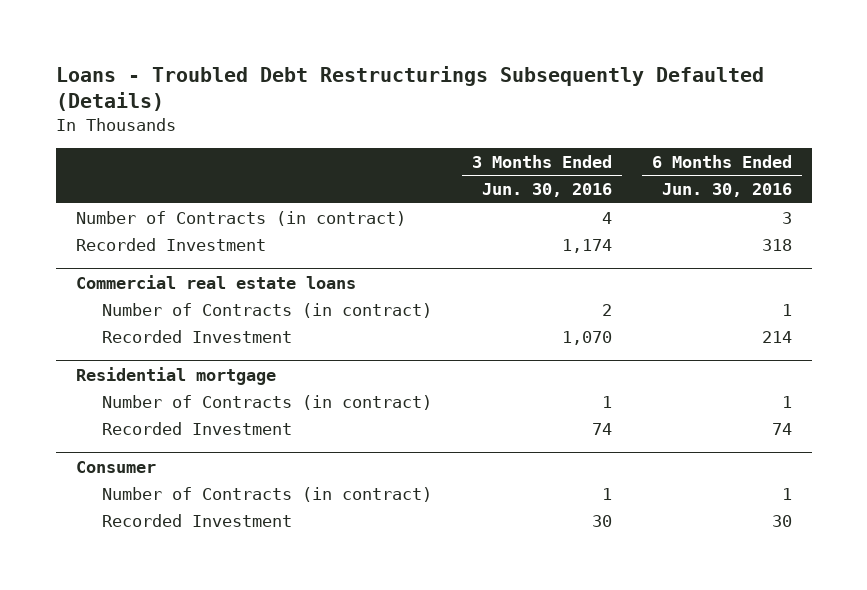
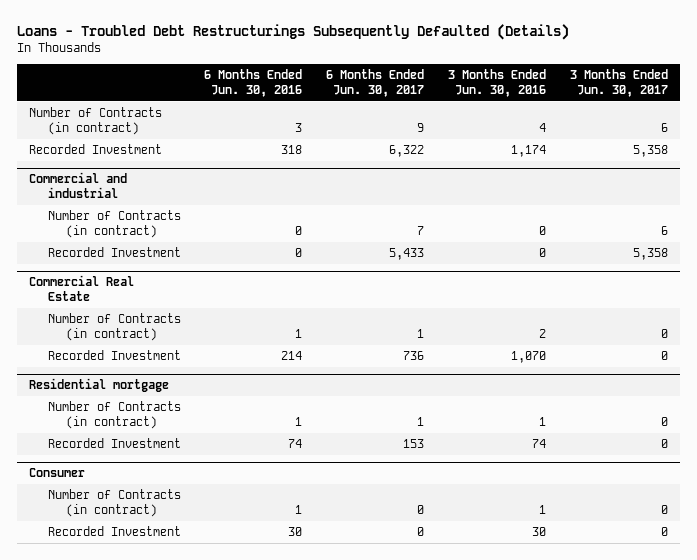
- | 3 Months Ended Jun. 30, 2016 | 6 Months Ended Jun. 30, 2016
+ | 6 Months Ended Jun. 30, 2016 | 6 Months Ended Jun. 30, 2017 | 3 Months Ended Jun. 30, 2016 | 3 Months Ended Jun. 30, 2017
- Commercial real estate loans
+ Commercial and industrial
+ Number of Contracts (in contract) | 0 | 7 | 0 | 6
+ Recorded Investment | 0 | 5,433 | 0 | 5,358
+ Commercial Real Estate

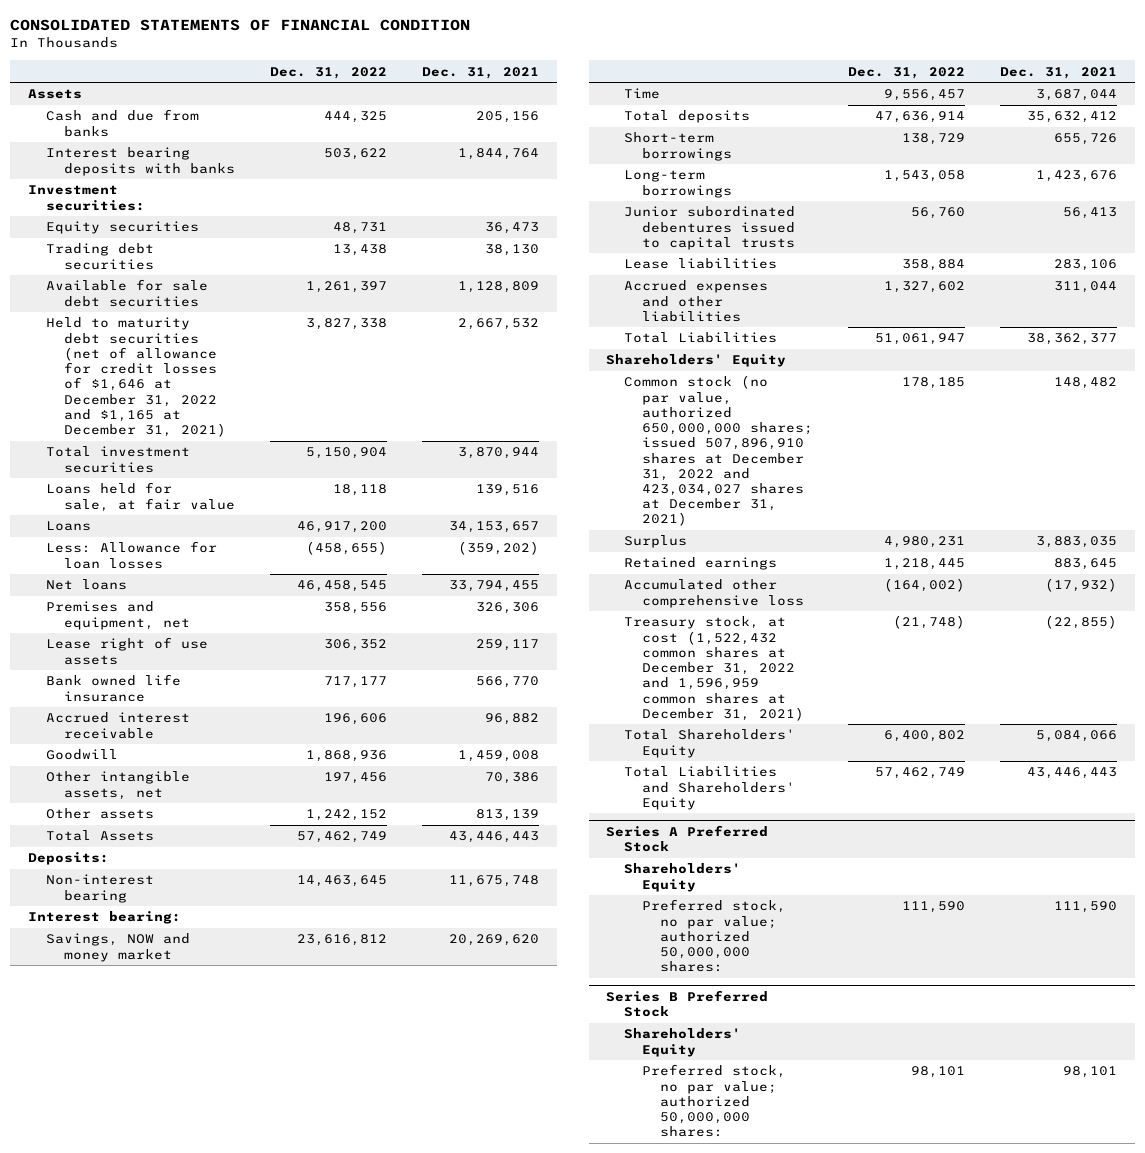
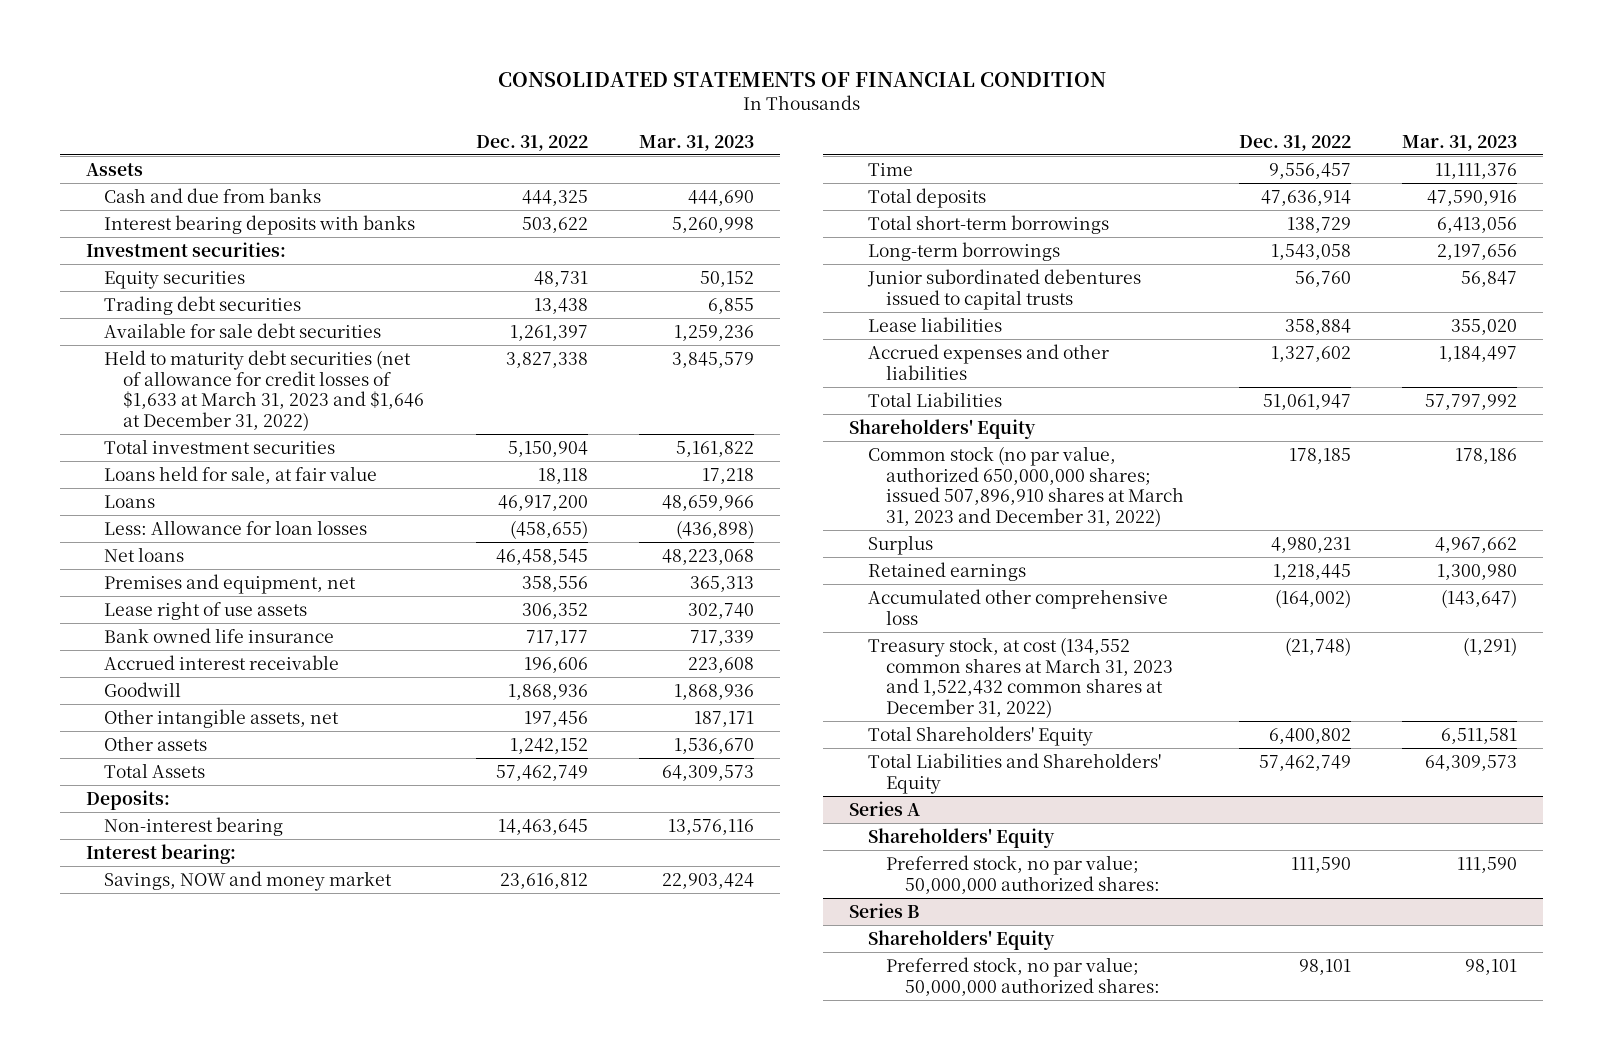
- | Dec. 31, 2022 | Dec. 31, 2021
+ | Dec. 31, 2022 | Mar. 31, 2023
- Held to maturity debt securities (net of allowance for credit losses of $1,646 at December 31, 2022 and $1,165 at December 31, 2021) | 3,827,338 | 2,667,532
+ Held to maturity debt securities (net of allowance for credit losses of $1,633 at March 31, 2023 and $1,646 at December 31, 2022) | 3,827,338 | 3,845,579
- Short-term borrowings | 138,729 | 655,726
+ Total short-term borrowings | 138,729 | 6,413,056
- Common stock (no par value, authorized 650,000,000 shares; issued 507,896,910 shares at December 31, 2022 and 423,034,027 shares at December 31, 2021) | 178,185 | 148,482
+ Common stock (no par value, authorized 650,000,000 shares; issued 507,896,910 shares at March 31, 2023 and December 31, 2022) | 178,185 | 178,186
- Treasury stock, at cost (1,522,432 common shares at December 31, 2022 and 1,596,959 common shares at December 31, 2021) | (21,748) | (22,855)
+ Treasury stock, at cost (134,552 common shares at March 31, 2023 and 1,522,432 common shares at December 31, 2022) | (21,748) | (1,291)
- Series A Preferred Stock
+ Series A
- Preferred stock, no par value; authorized 50,000,000 shares: | 111,590 | 111,590
- Series B Preferred Stock
+ Preferred stock, no par value; 50,000,000 authorized shares: | 111,590 | 111,590
+ Series B
- Preferred stock, no par value; authorized 50,000,000 shares: | 98,101 | 98,101
+ Preferred stock, no par value; 50,000,000 authorized shares: | 98,101 | 98,101

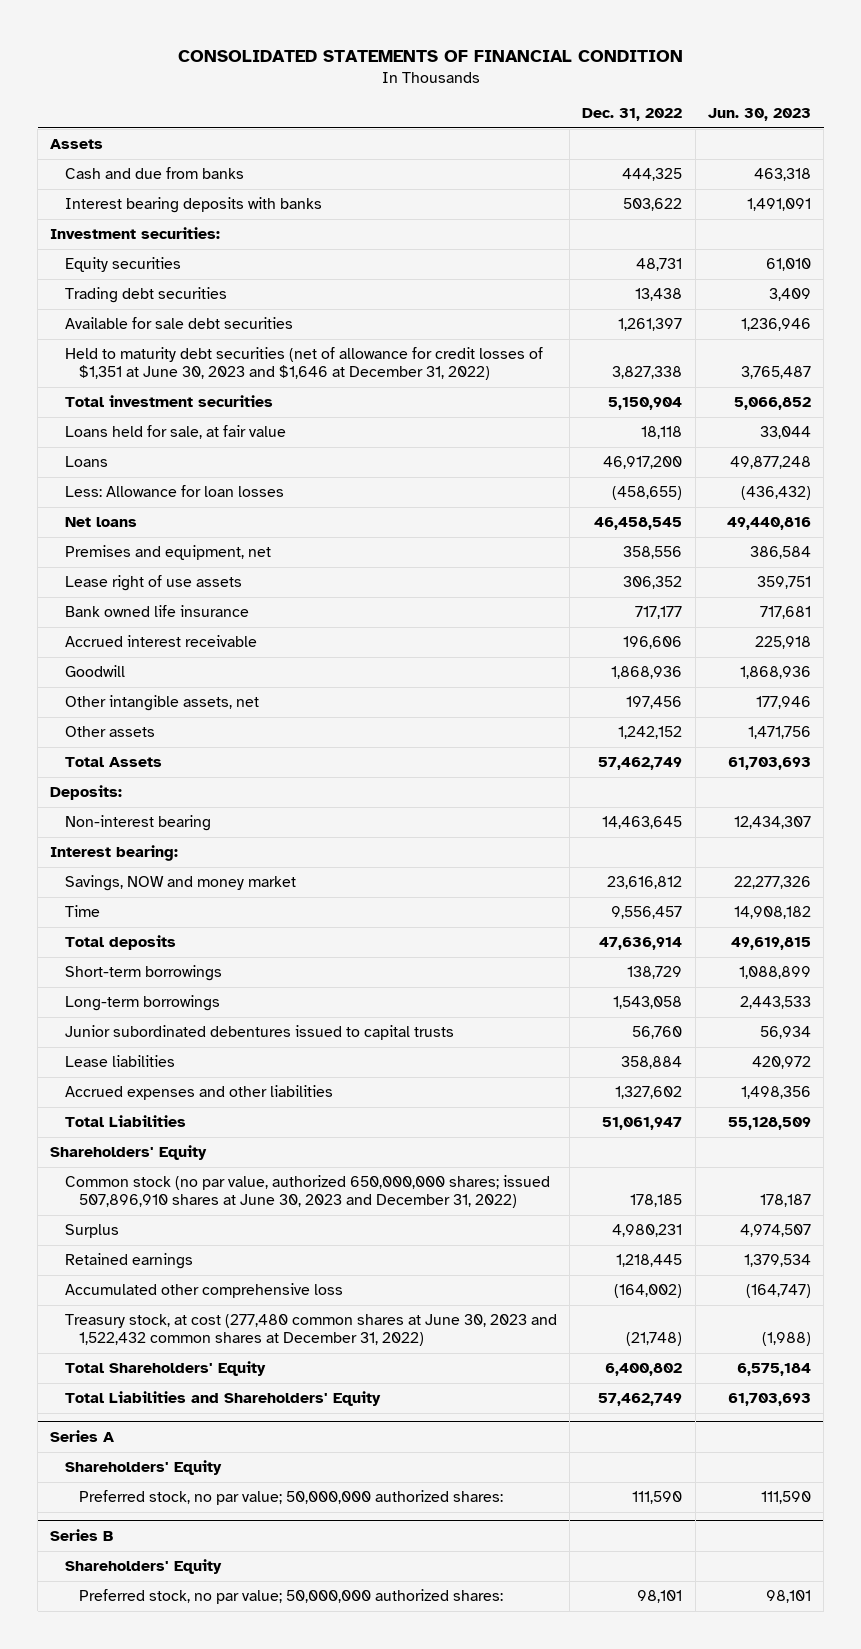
- | Dec. 31, 2022 | Mar. 31, 2023
+ | Dec. 31, 2022 | Jun. 30, 2023
- Held to maturity debt securities (net of allowance for credit losses of $1,633 at March 31, 2023 and $1,646 at December 31, 2022) | 3,827,338 | 3,845,579
+ Held to maturity debt securities (net of allowance for credit losses of $1,351 at June 30, 2023 and $1,646 at December 31, 2022) | 3,827,338 | 3,765,487
- Total short-term borrowings | 138,729 | 6,413,056
+ Short-term borrowings | 138,729 | 1,088,899
- Common stock (no par value, authorized 650,000,000 shares; issued 507,896,910 shares at March 31, 2023 and December 31, 2022) | 178,185 | 178,186
+ Common stock (no par value, authorized 650,000,000 shares; issued 507,896,910 shares at June 30, 2023 and December 31, 2022) | 178,185 | 178,187
- Treasury stock, at cost (134,552 common shares at March 31, 2023 and 1,522,432 common shares at December 31, 2022) | (21,748) | (1,291)
+ Treasury stock, at cost (277,480 common shares at June 30, 2023 and 1,522,432 common shares at December 31, 2022) | (21,748) | (1,988)

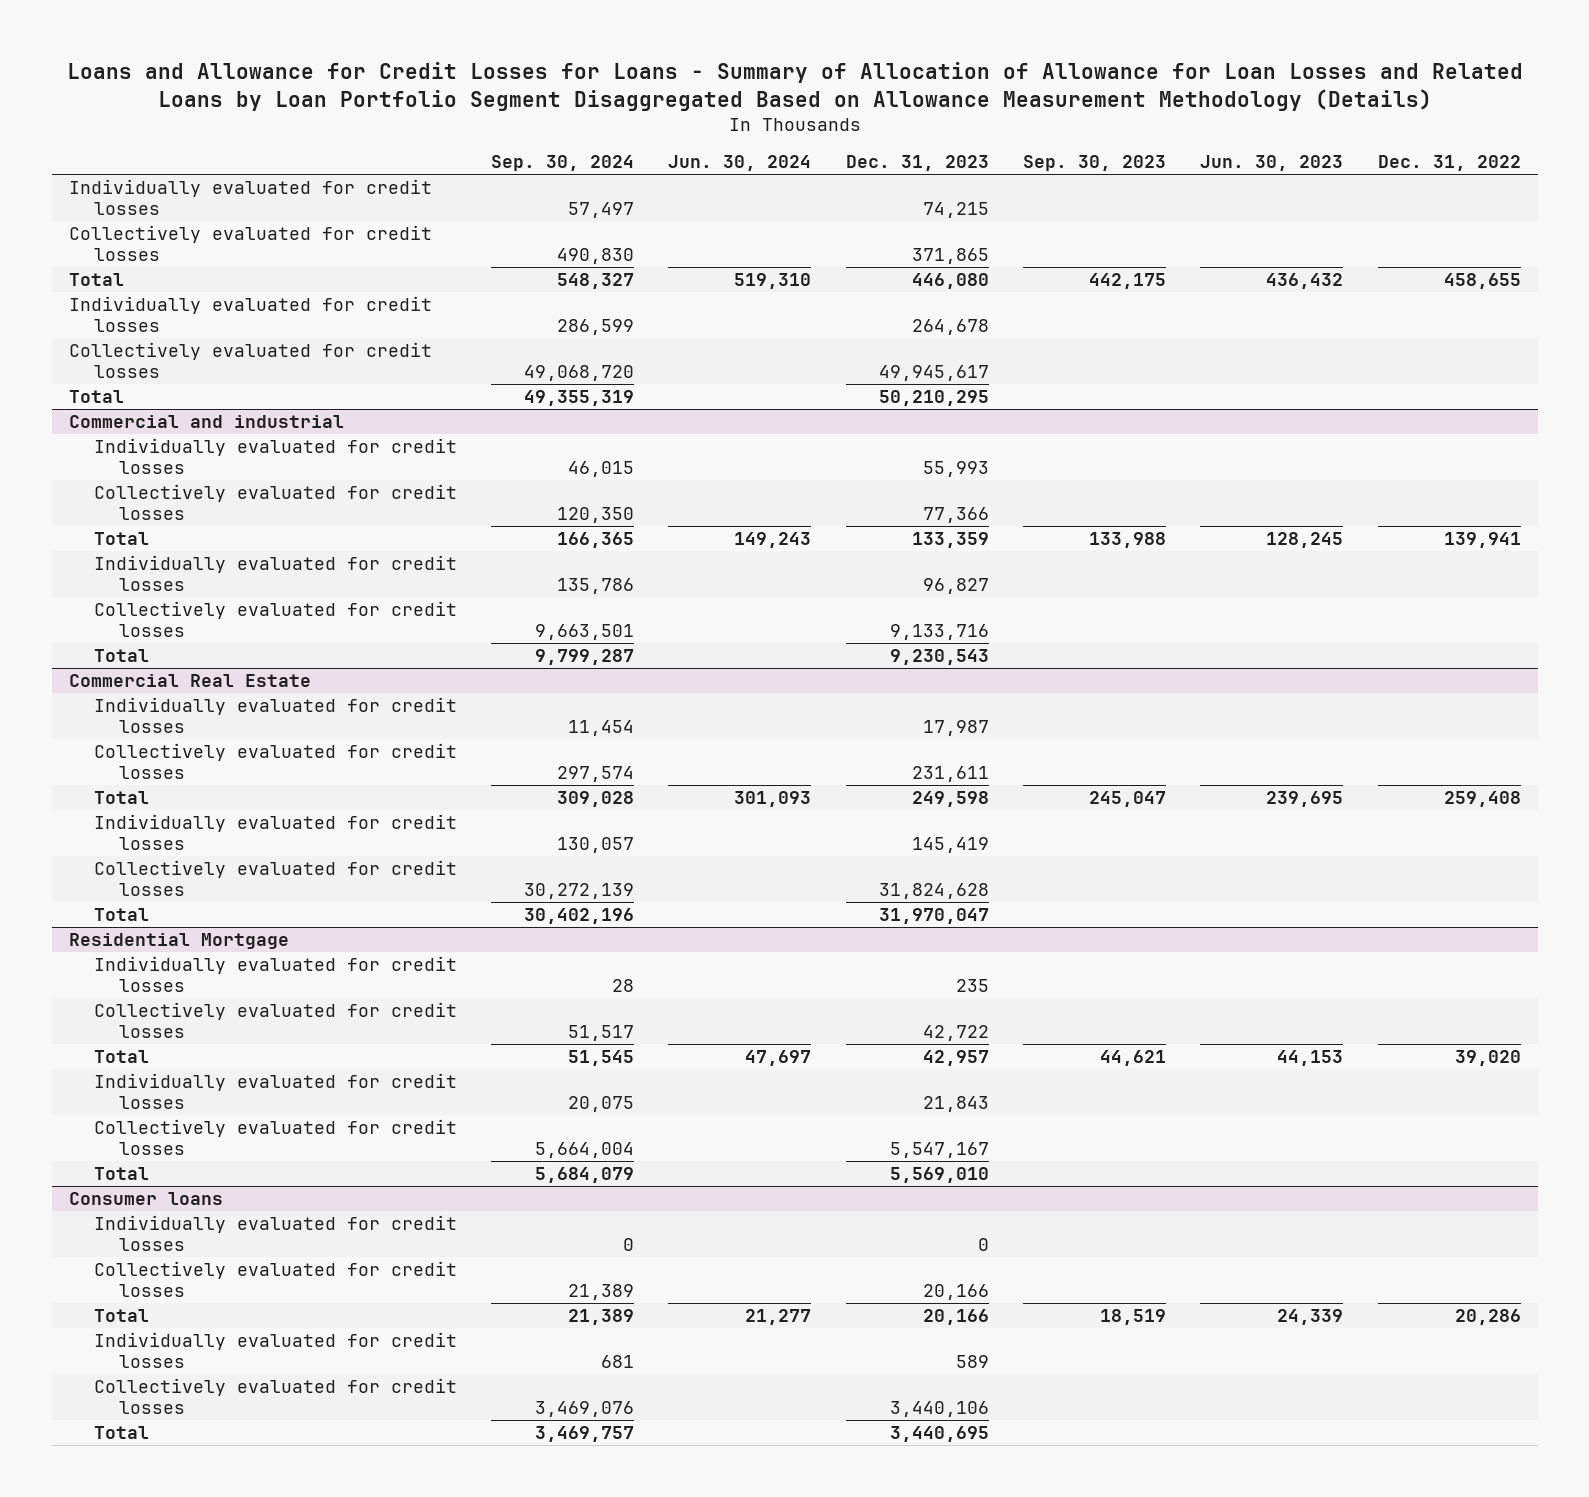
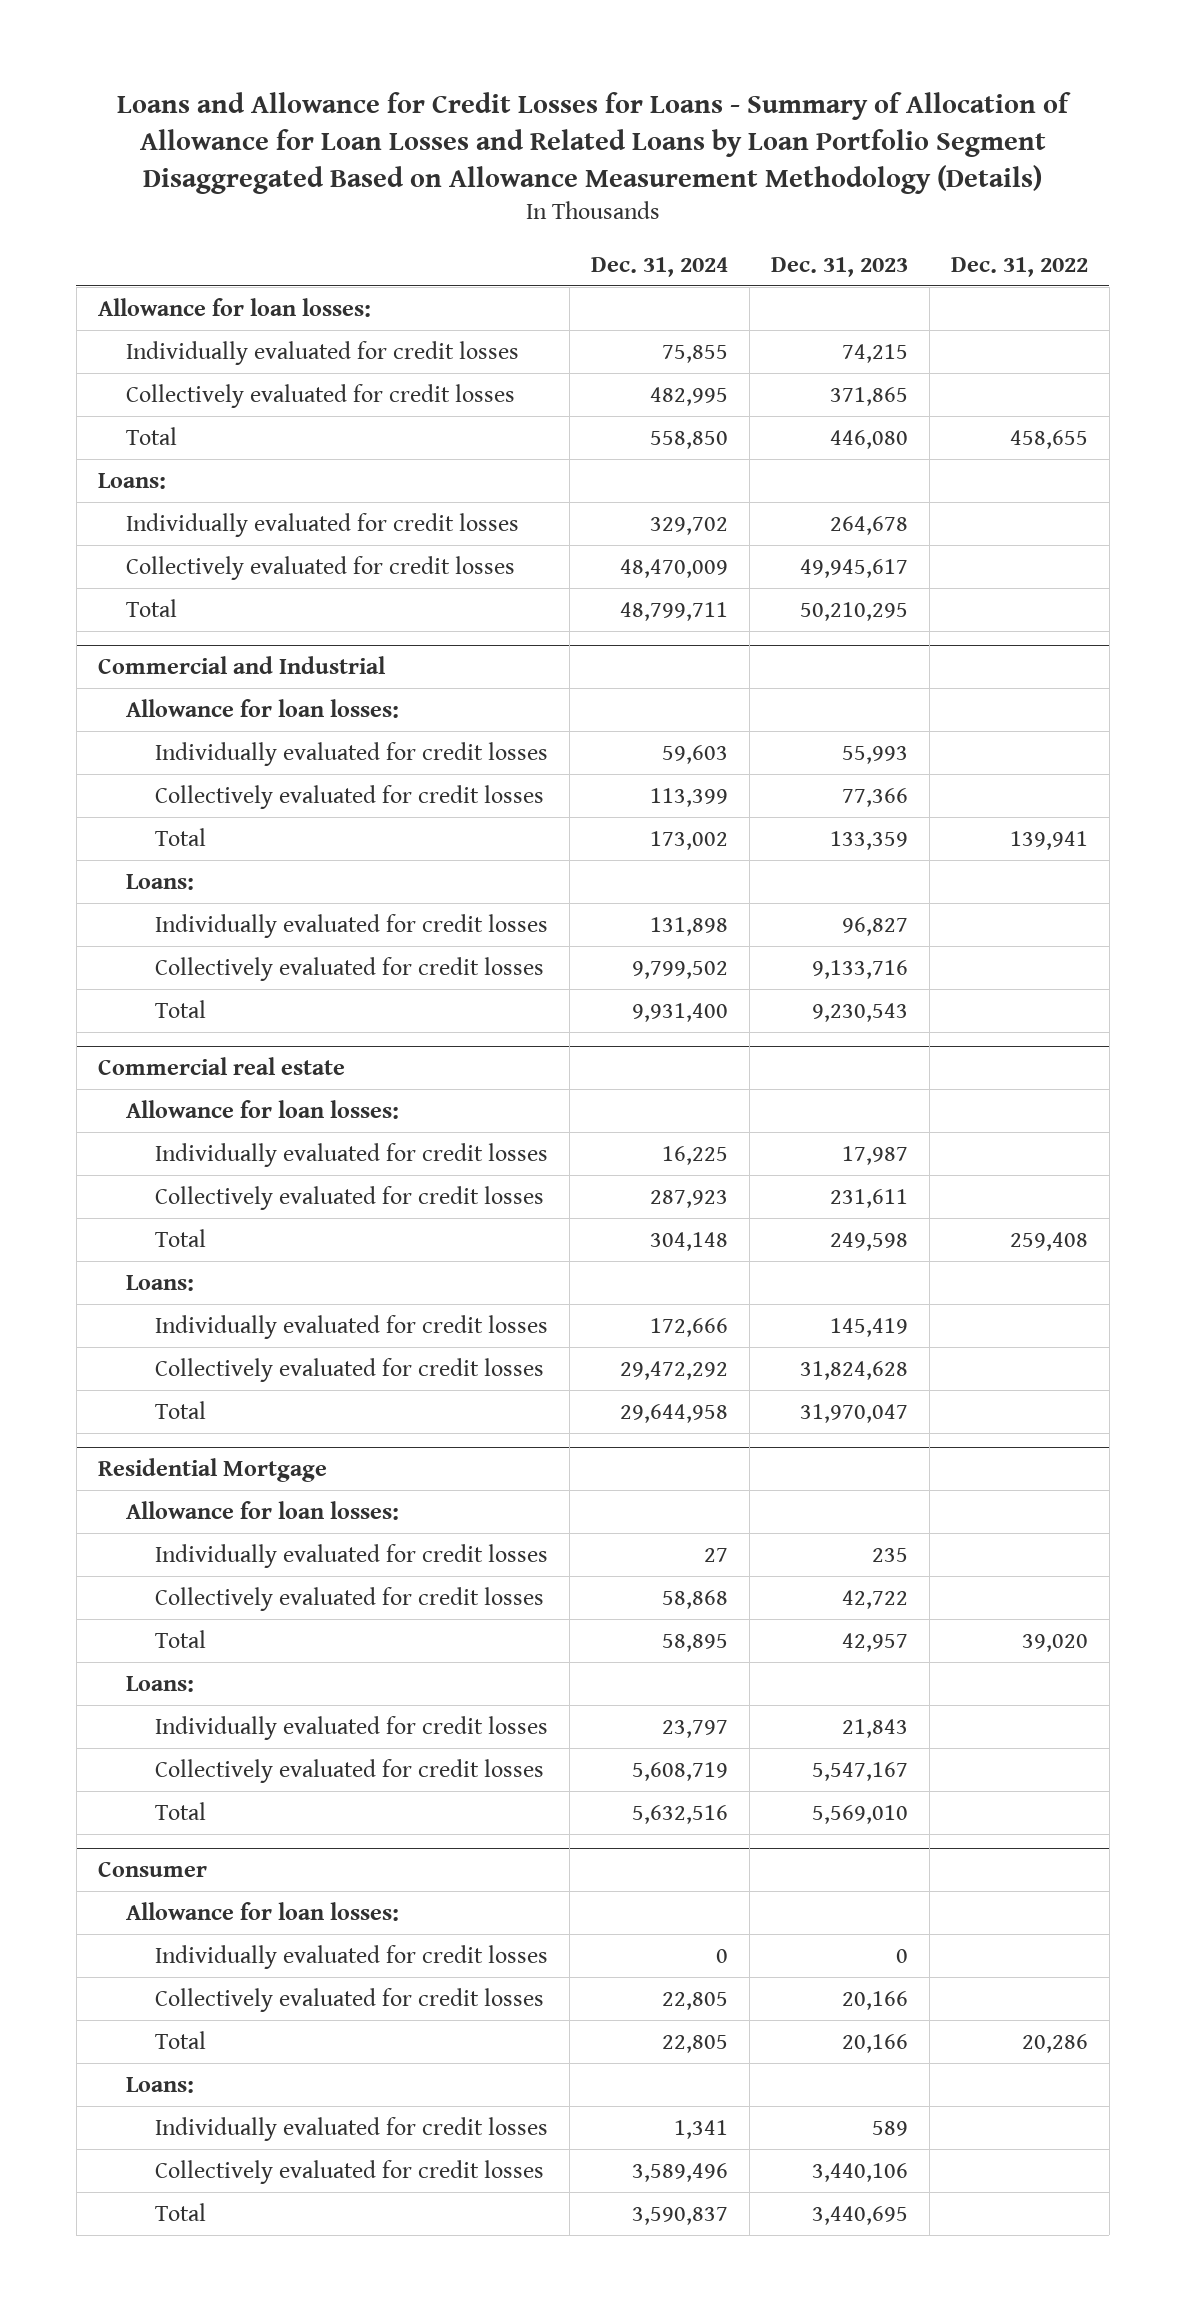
- | Sep. 30, 2024 | Jun. 30, 2024 | Dec. 31, 2023 | Sep. 30, 2023 | Jun. 30, 2023 | Dec. 31, 2022
+ | Dec. 31, 2024 | Dec. 31, 2023 | Dec. 31, 2022
+ Allowance for loan losses:
+ Loans:
- Commercial and industrial
+ Commercial and Industrial
+ Allowance for loan losses:
+ Loans:
- Commercial Real Estate
+ Commercial real estate
+ Allowance for loan losses:
+ Loans:
@ Residential Mortgage
+ Allowance for loan losses:
+ Loans:
- Consumer loans
+ Consumer
+ Allowance for loan losses:
+ Loans:

